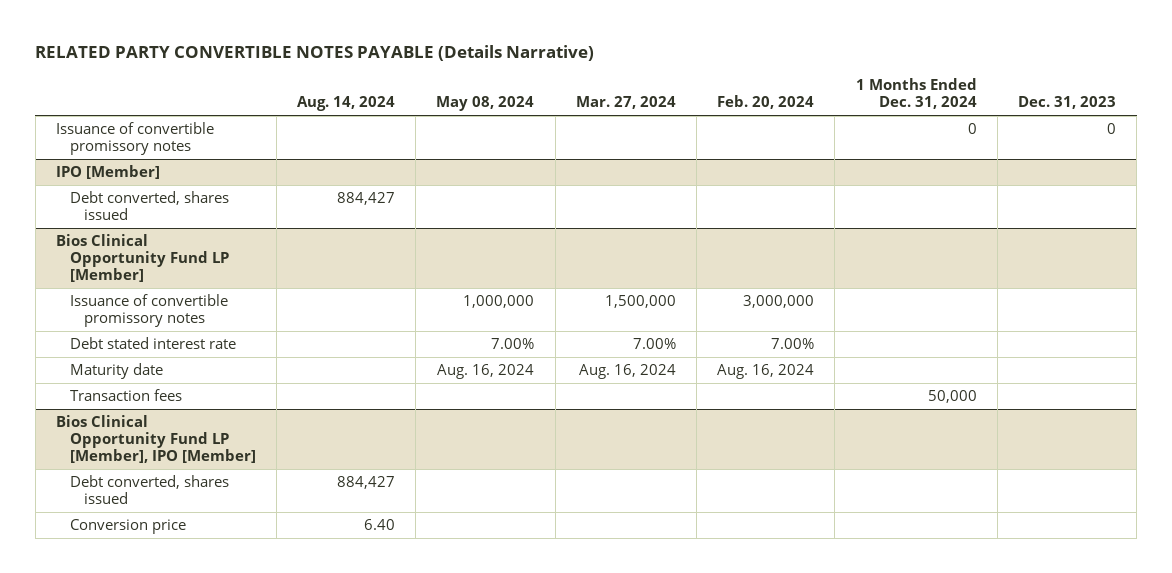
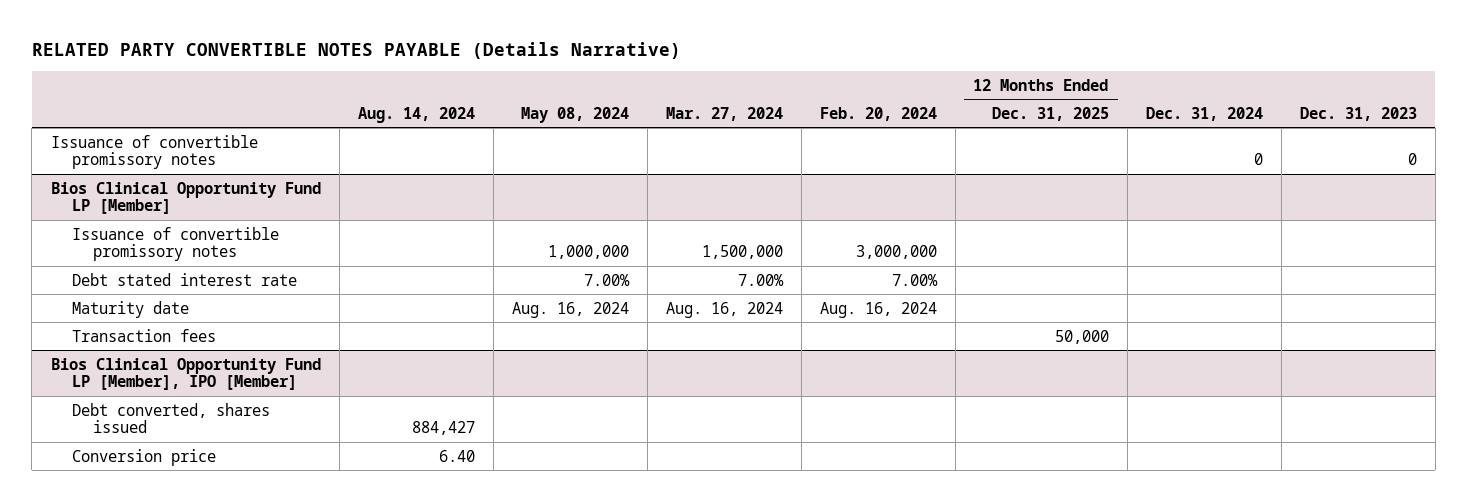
- | Aug. 14, 2024 | May 08, 2024 | Mar. 27, 2024 | Feb. 20, 2024 | 1 Months Ended Dec. 31, 2024 | Dec. 31, 2023
+ | Aug. 14, 2024 | May 08, 2024 | Mar. 27, 2024 | Feb. 20, 2024 | 12 Months Ended Dec. 31, 2025 | Dec. 31, 2024 | Dec. 31, 2023
- IPO [Member]
- Debt converted, shares issued | 884,427 | | | | |

